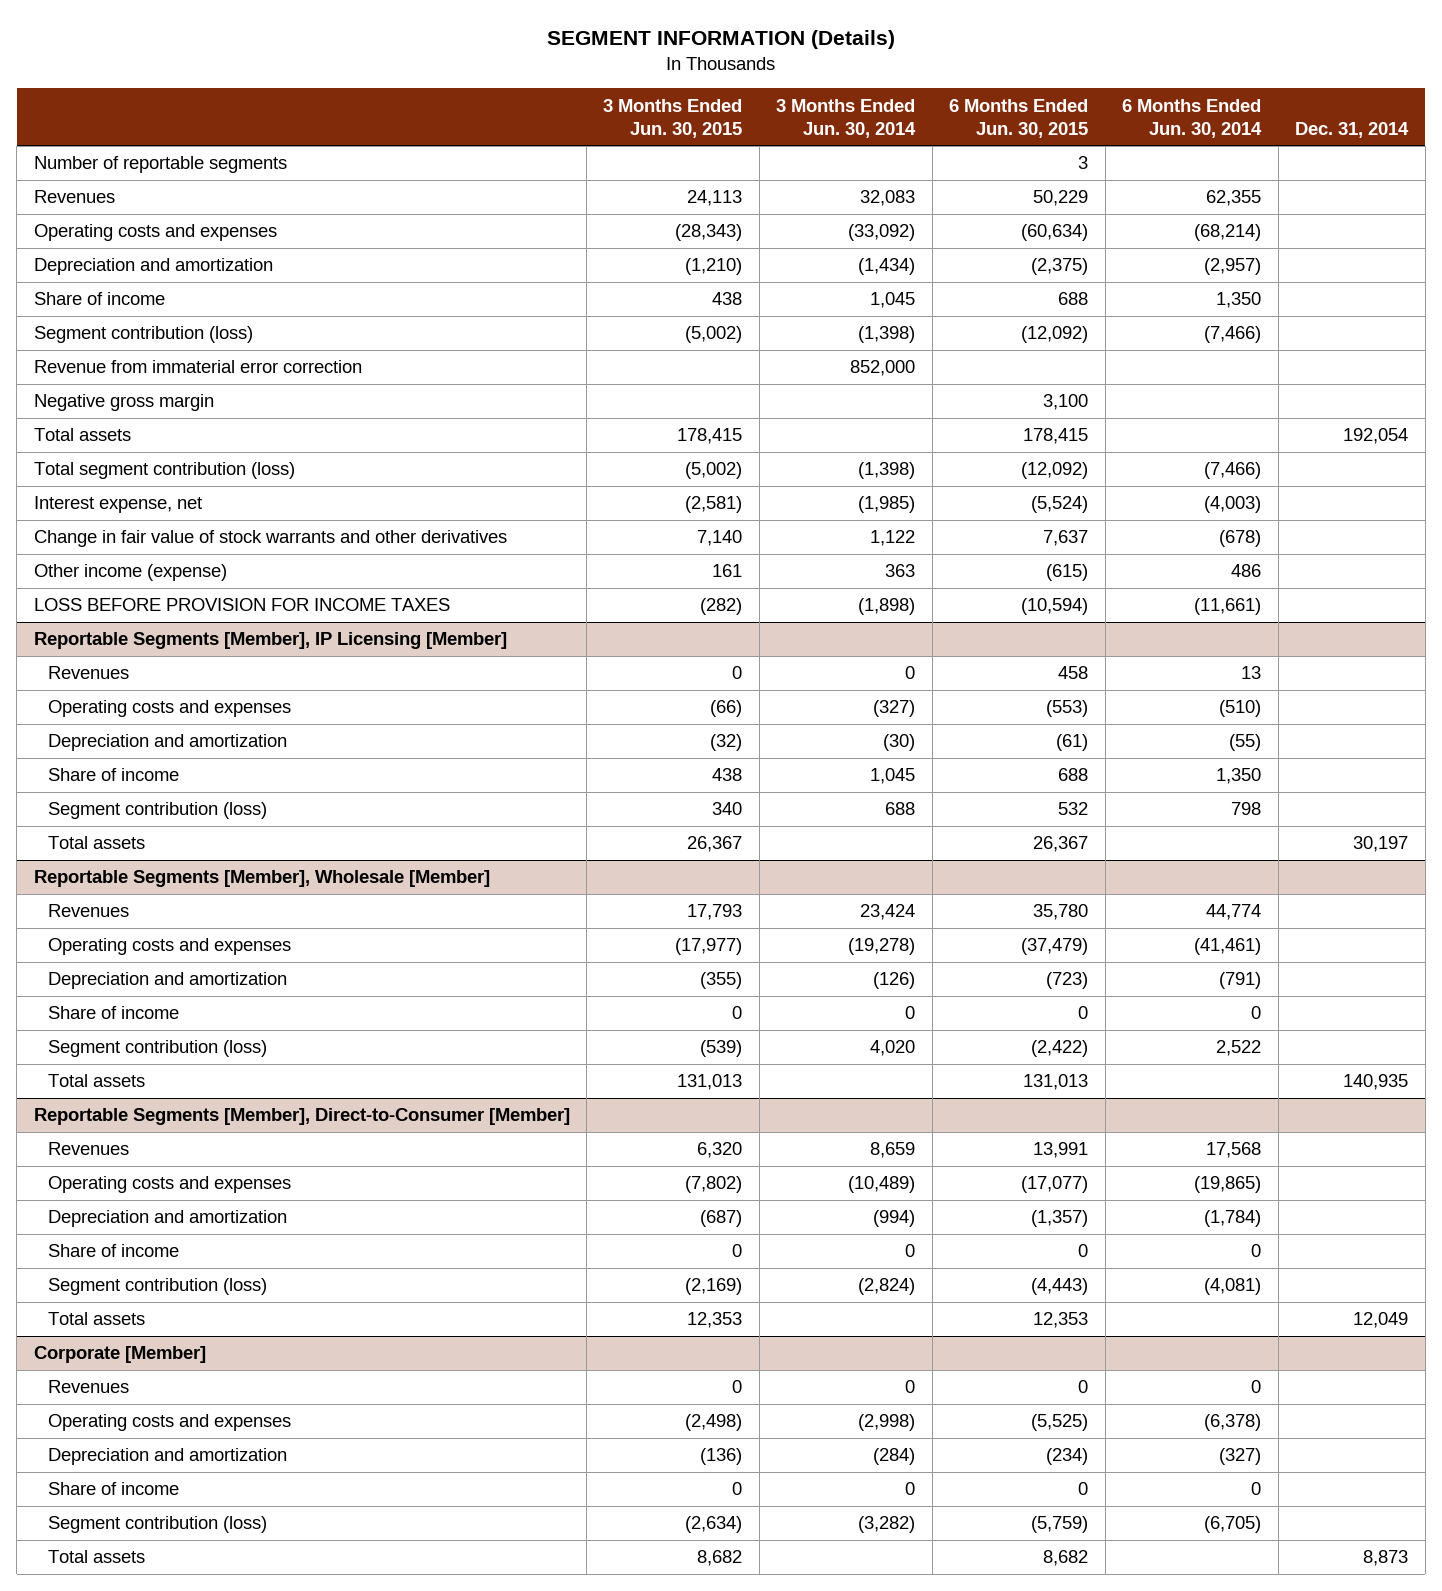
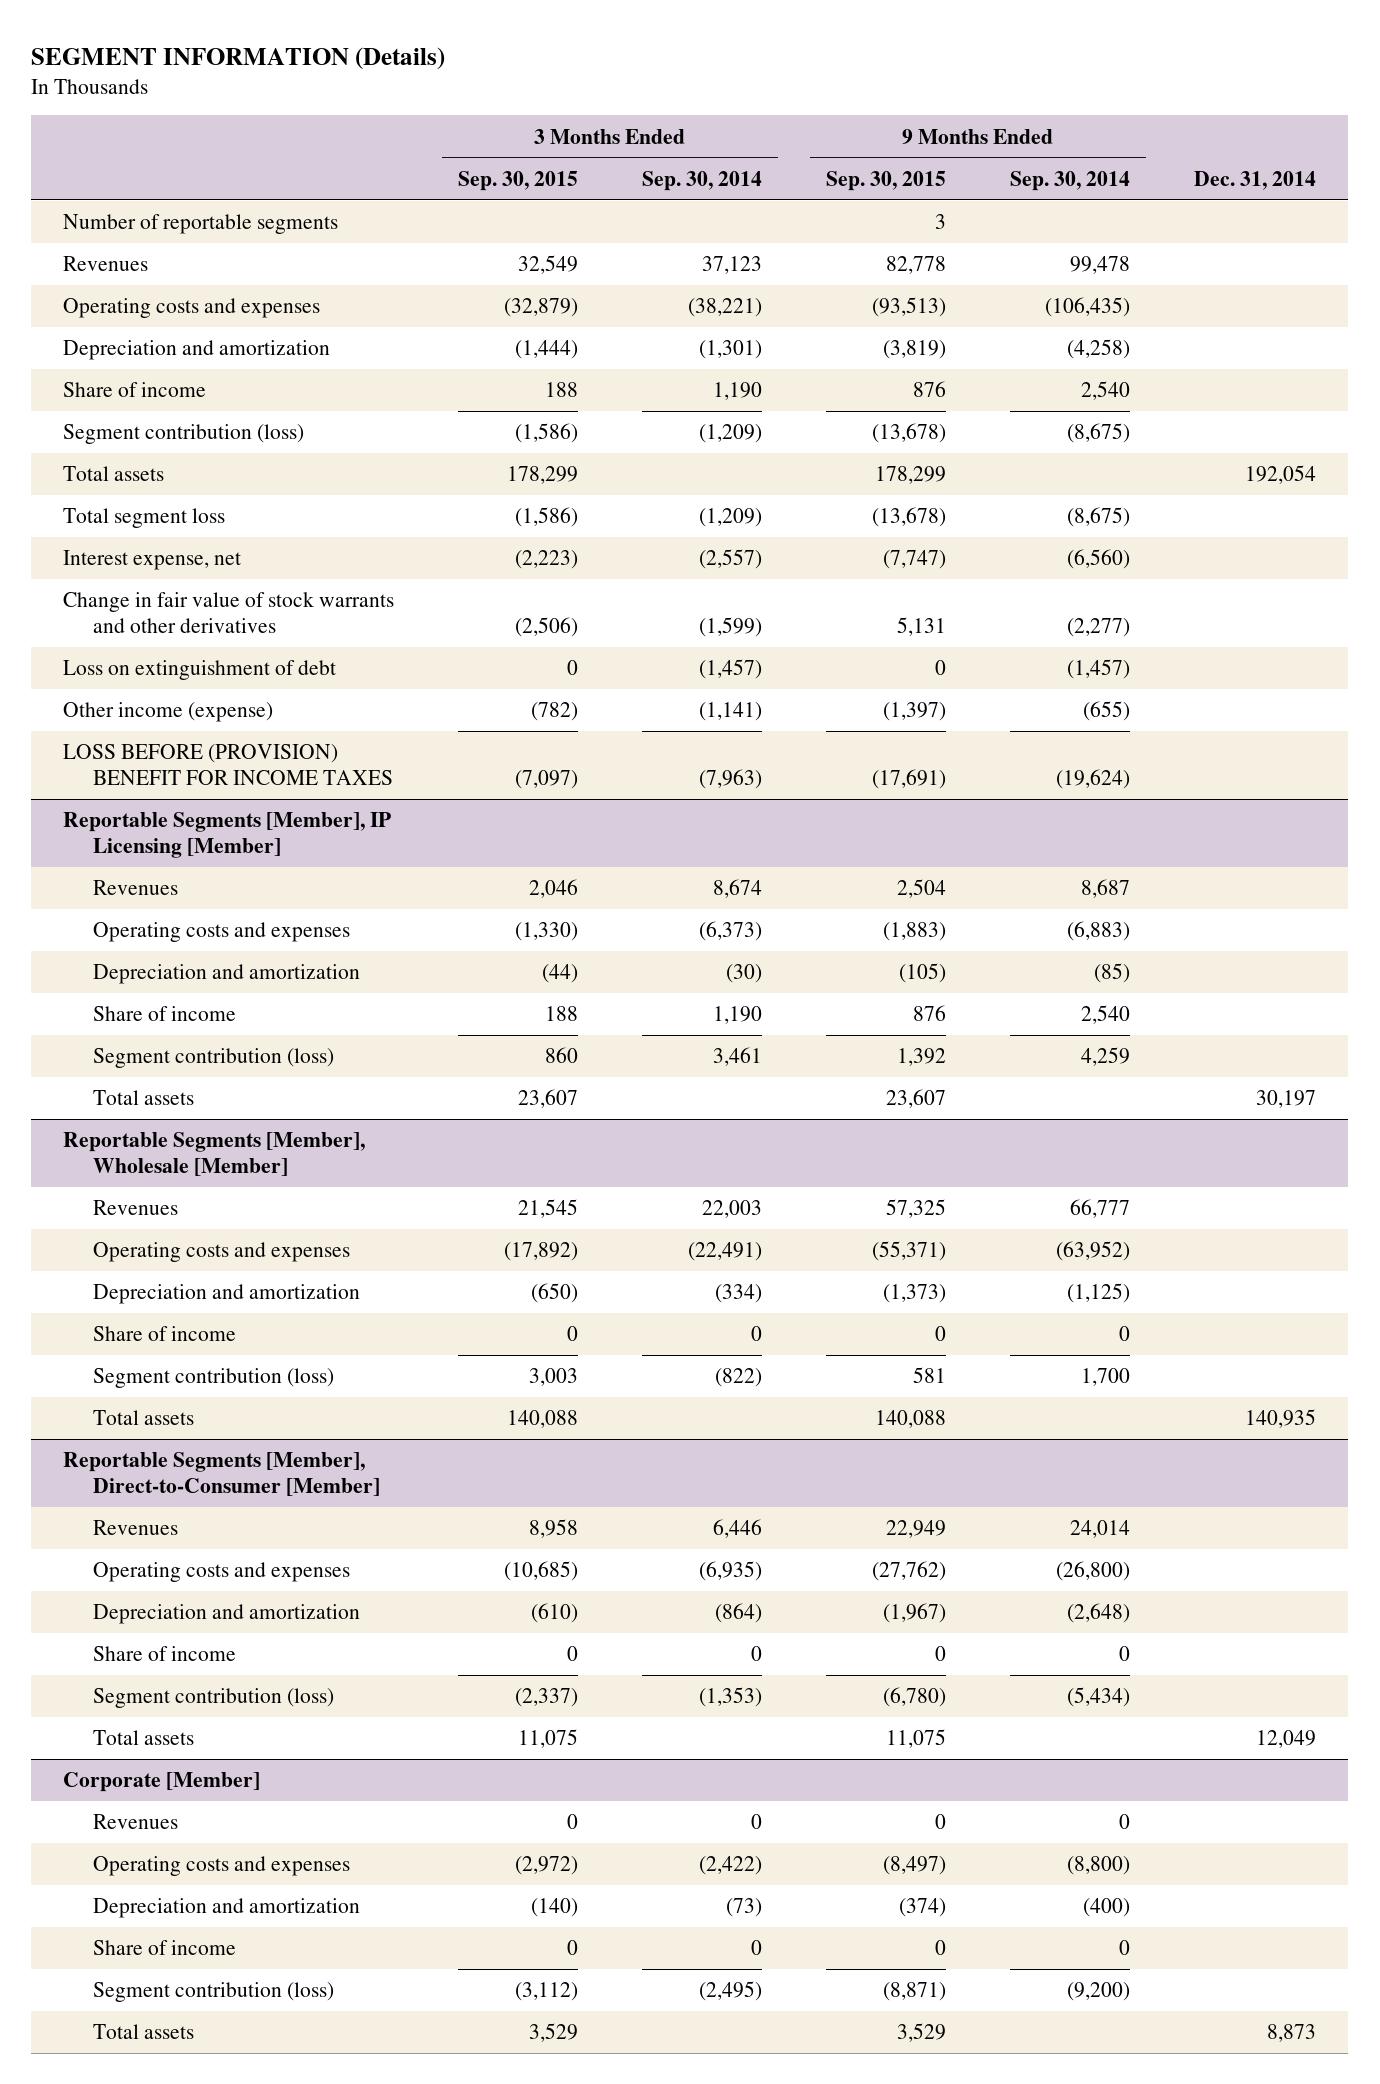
- | 3 Months Ended Jun. 30, 2015 | 3 Months Ended Jun. 30, 2014 | 6 Months Ended Jun. 30, 2015 | 6 Months Ended Jun. 30, 2014 | Dec. 31, 2014
+ | 3 Months Ended Sep. 30, 2015 | 3 Months Ended Sep. 30, 2014 | 9 Months Ended Sep. 30, 2015 | 9 Months Ended Sep. 30, 2014 | Dec. 31, 2014
- Revenue from immaterial error correction | | 852,000 | | |
- Negative gross margin | | | 3,100 | |
- Total segment contribution (loss) | (5,002) | (1,398) | (12,092) | (7,466) |
+ Total segment loss | (1,586) | (1,209) | (13,678) | (8,675) |
+ Loss on extinguishment of debt | 0 | (1,457) | 0 | (1,457) |
- LOSS BEFORE PROVISION FOR INCOME TAXES | (282) | (1,898) | (10,594) | (11,661) |
+ LOSS BEFORE (PROVISION) BENEFIT FOR INCOME TAXES | (7,097) | (7,963) | (17,691) | (19,624) |

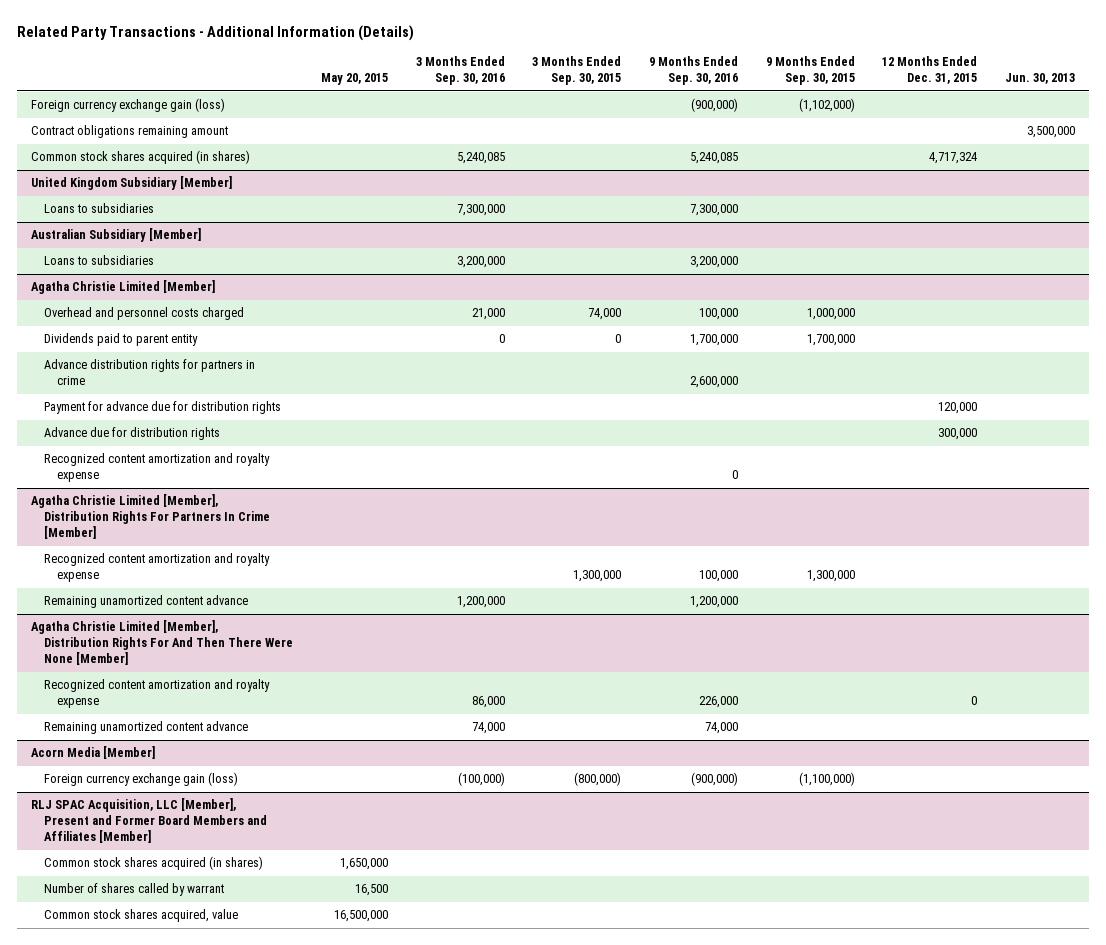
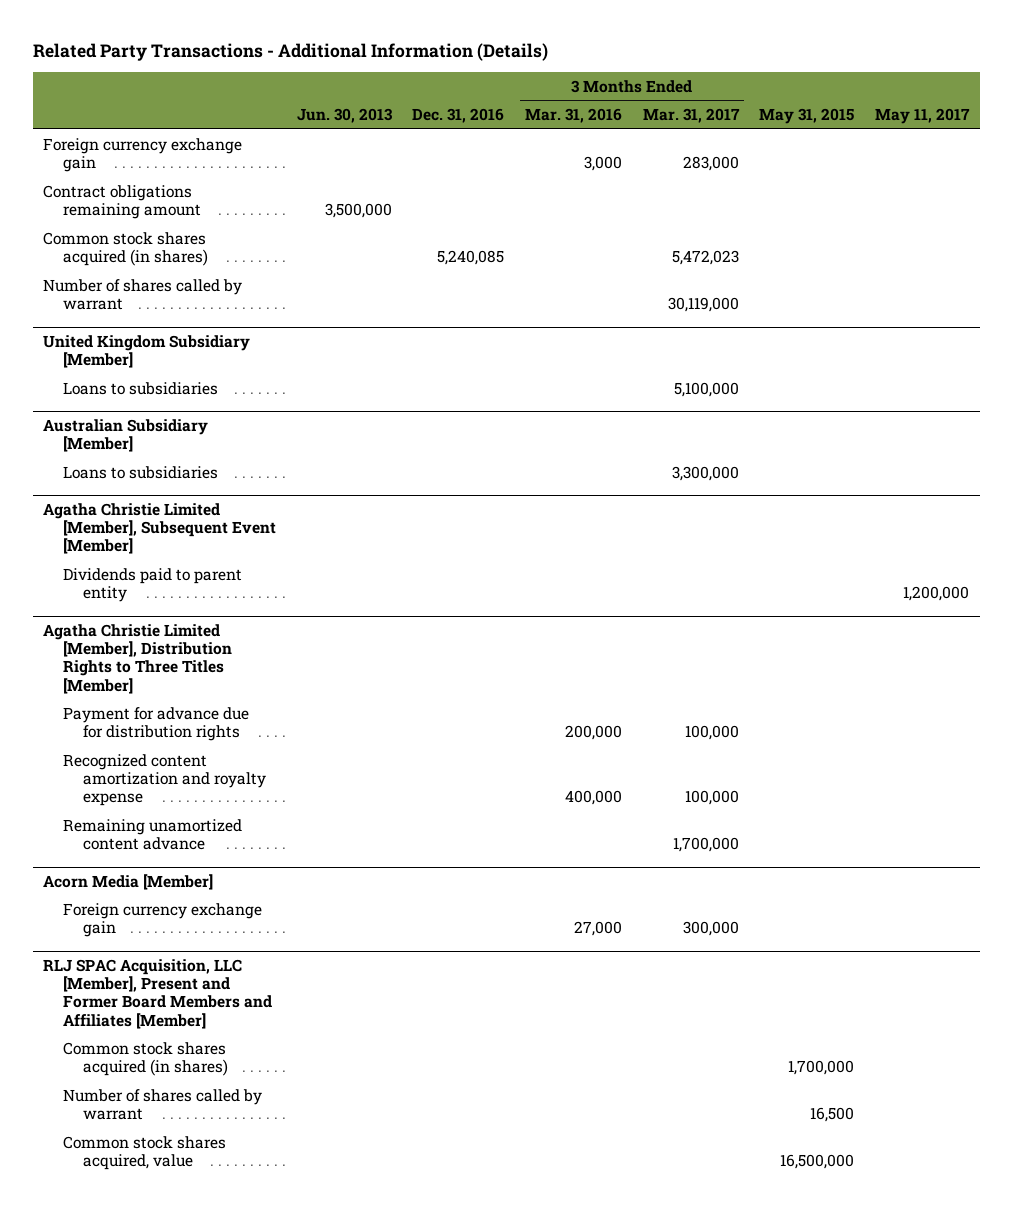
- | May 20, 2015 | 3 Months Ended Sep. 30, 2016 | 3 Months Ended Sep. 30, 2015 | 9 Months Ended Sep. 30, 2016 | 9 Months Ended Sep. 30, 2015 | 12 Months Ended Dec. 31, 2015 | Jun. 30, 2013
+ | Jun. 30, 2013 | Dec. 31, 2016 | 3 Months Ended Mar. 31, 2016 | 3 Months Ended Mar. 31, 2017 | May 31, 2015 | May 11, 2017
- Foreign currency exchange gain (loss) | | | | (900,000) | (1,102,000) | |
+ Foreign currency exchange gain | | | 3,000 | 283,000 | |
+ Number of shares called by warrant | | | | 30,119,000 | |
- Agatha Christie Limited [Member]
- Overhead and personnel costs charged | | 21,000 | 74,000 | 100,000 | 1,000,000 | |
+ Agatha Christie Limited [Member], Subsequent Event [Member]
- Advance distribution rights for partners in crime | | | | 2,600,000 | | |
- Payment for advance due for distribution rights | | | | | | 120,000 |
- Advance due for distribution rights | | | | | | 300,000 |
- Recognized content amortization and royalty expense | | | | 0 | | |
- Agatha Christie Limited [Member], Distribution Rights For Partners In Crime [Member]
- Recognized content amortization and royalty expense | | | 1,300,000 | 100,000 | 1,300,000 | |
- Remaining unamortized content advance | | 1,200,000 | | 1,200,000 | | |
- Agatha Christie Limited [Member], Distribution Rights For And Then There Were None [Member]
- Recognized content amortization and royalty expense | | 86,000 | | 226,000 | | 0 |
- Remaining unamortized content advance | | 74,000 | | 74,000 | | |
+ Agatha Christie Limited [Member], Distribution Rights to Three Titles [Member]
+ Payment for advance due for distribution rights | | | 200,000 | 100,000 | |
+ Recognized content amortization and royalty expense | | | 400,000 | 100,000 | |
+ Remaining unamortized content advance | | | | 1,700,000 | |
@ Acorn Media [Member]
- Foreign currency exchange gain (loss) | | (100,000) | (800,000) | (900,000) | (1,100,000) | |
+ Foreign currency exchange gain | | | 27,000 | 300,000 | |

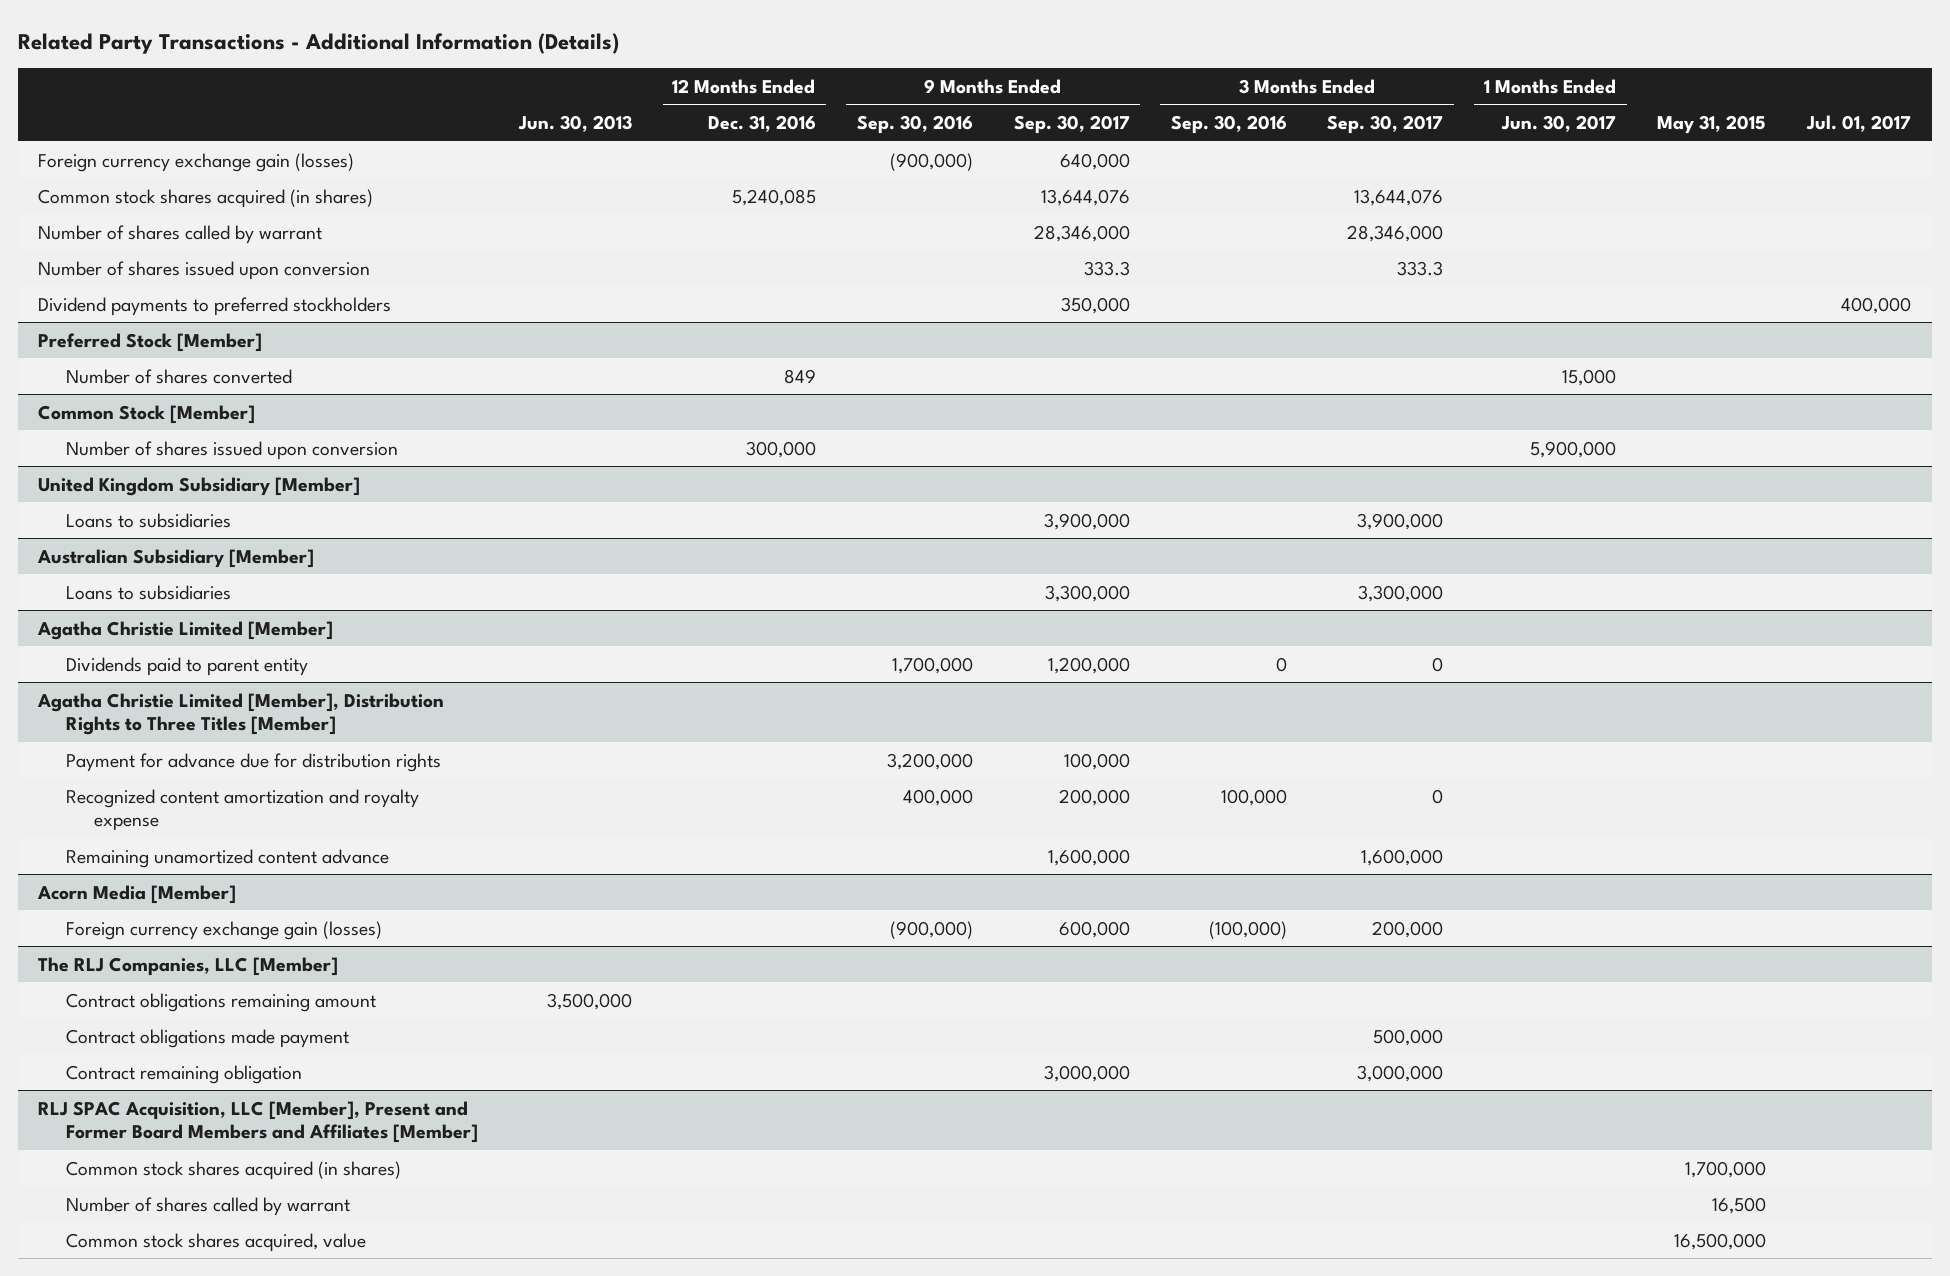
- | Jun. 30, 2013 | Dec. 31, 2016 | 3 Months Ended Mar. 31, 2016 | 3 Months Ended Mar. 31, 2017 | May 31, 2015 | May 11, 2017
+ | Jun. 30, 2013 | 12 Months Ended Dec. 31, 2016 | 9 Months Ended Sep. 30, 2016 | 9 Months Ended Sep. 30, 2017 | 3 Months Ended Sep. 30, 2016 | 3 Months Ended Sep. 30, 2017 | 1 Months Ended Jun. 30, 2017 | May 31, 2015 | Jul. 01, 2017
- Foreign currency exchange gain | | | 3,000 | 283,000 | |
- Contract obligations remaining amount | 3,500,000 | | | | |
+ Foreign currency exchange gain (losses) | | | (900,000) | 640,000 | | | | |
+ Number of shares issued upon conversion | | | | 333.3 | | 333.3 | | |
+ Dividend payments to preferred stockholders | | | | 350,000 | | | | | 400,000
+ Preferred Stock [Member]
+ Number of shares converted | | 849 | | | | | 15,000 | |
+ Common Stock [Member]
+ Number of shares issued upon conversion | | 300,000 | | | | | 5,900,000 | |
- Agatha Christie Limited [Member], Subsequent Event [Member]
+ Agatha Christie Limited [Member]
@ Acorn Media [Member]
- Foreign currency exchange gain | | | 27,000 | 300,000 | |
+ Foreign currency exchange gain (losses) | | | (900,000) | 600,000 | (100,000) | 200,000 | | |
+ The RLJ Companies, LLC [Member]
+ Contract obligations remaining amount | 3,500,000 | | | | | | | |
+ Contract obligations made payment | | | | | | 500,000 | | |
+ Contract remaining obligation | | | | 3,000,000 | | 3,000,000 | | |

